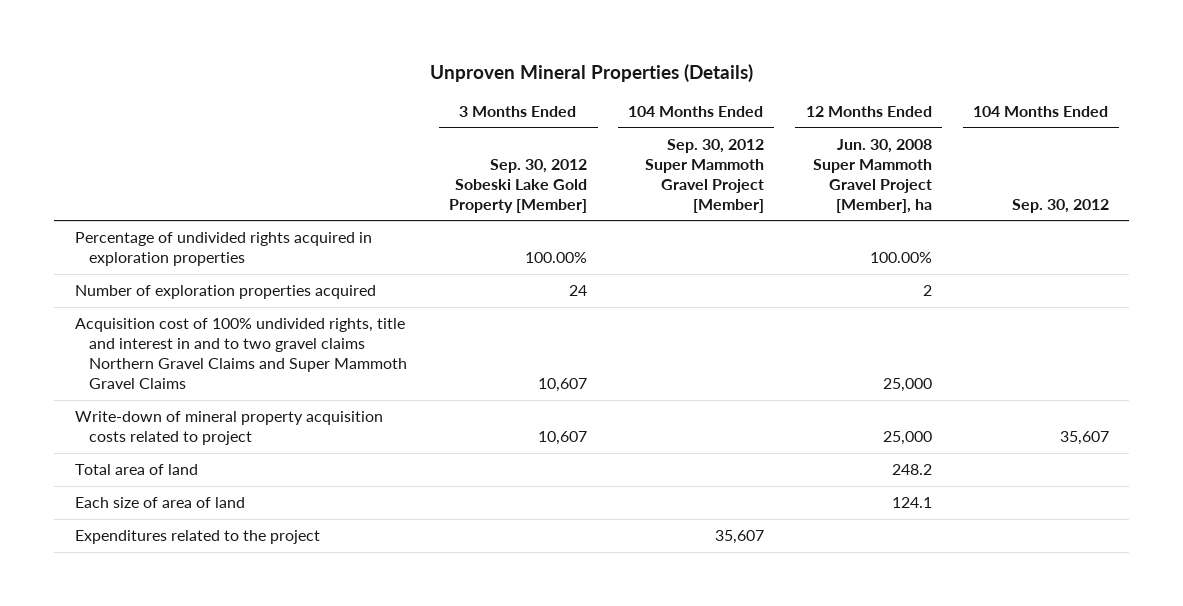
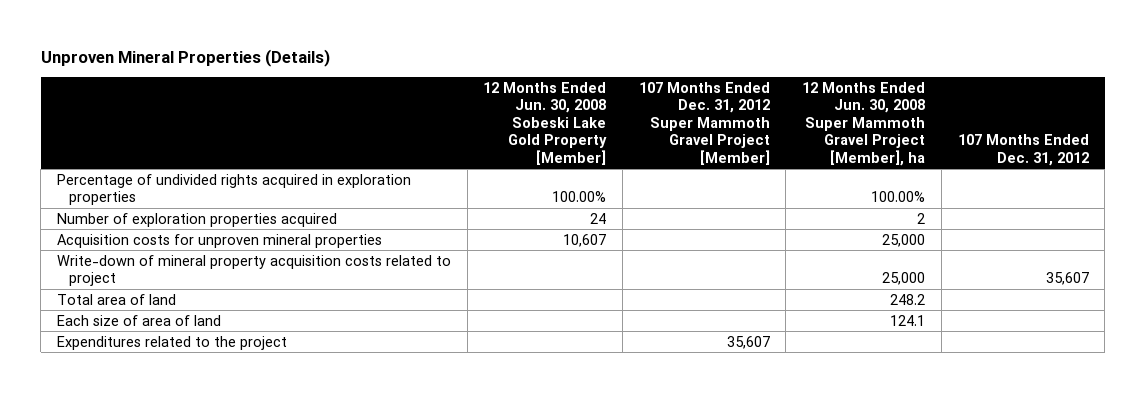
- | 3 Months Ended Sep. 30, 2012 Sobeski Lake Gold Property [Member] | 104 Months Ended Sep. 30, 2012 Super Mammoth Gravel Project [Member] | 12 Months Ended Jun. 30, 2008 Super Mammoth Gravel Project [Member], ha | 104 Months Ended Sep. 30, 2012
+ | 12 Months Ended Jun. 30, 2008 Sobeski Lake Gold Property [Member] | 107 Months Ended Dec. 31, 2012 Super Mammoth Gravel Project [Member] | 12 Months Ended Jun. 30, 2008 Super Mammoth Gravel Project [Member], ha | 107 Months Ended Dec. 31, 2012
- Acquisition cost of 100% undivided rights, title and interest in and to two gravel claims Northern Gravel Claims and Super Mammoth Gravel Claims | 10,607 | | 25,000 |
+ Acquisition costs for unproven mineral properties | 10,607 | | 25,000 |

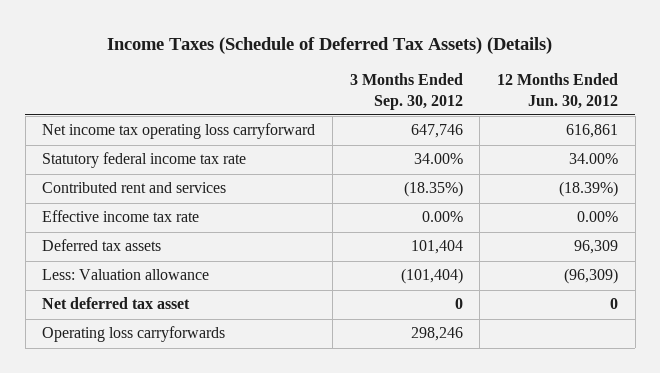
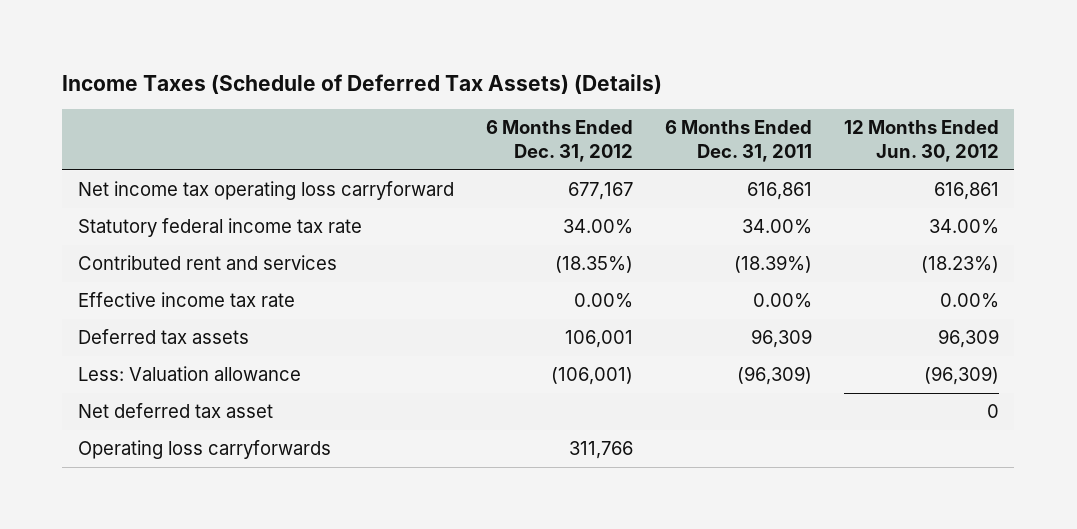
- | 3 Months Ended Sep. 30, 2012 | 12 Months Ended Jun. 30, 2012
+ | 6 Months Ended Dec. 31, 2012 | 6 Months Ended Dec. 31, 2011 | 12 Months Ended Jun. 30, 2012
- Contributed rent and services | (18.35%) | (18.39%)
+ Contributed rent and services | (18.35%) | (18.39%) | (18.23%)

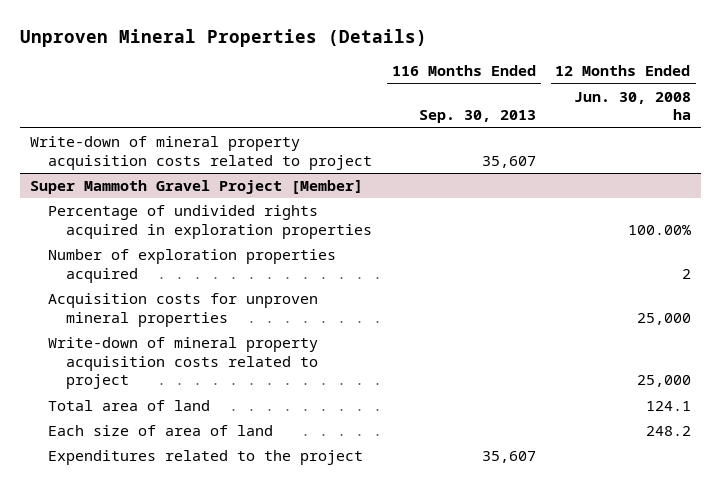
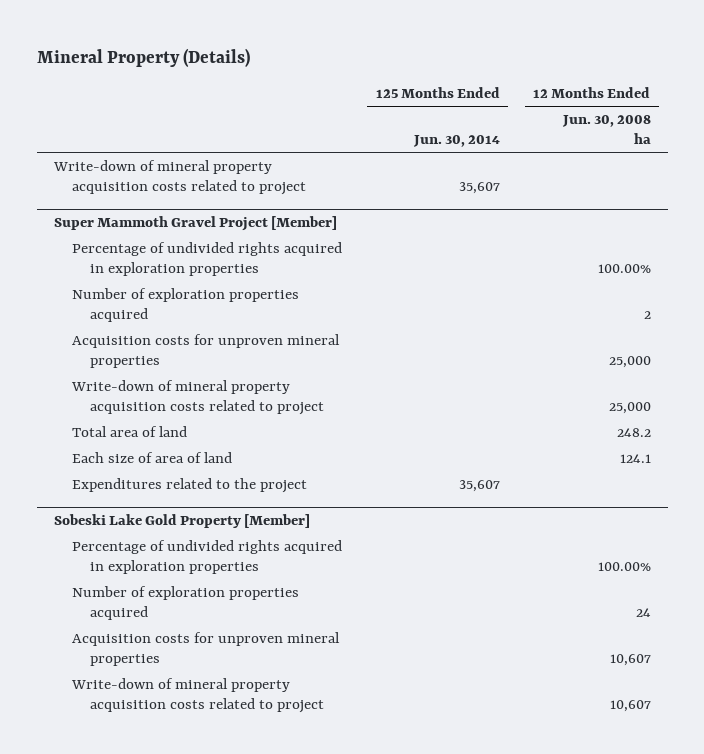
- Unproven Mineral Properties (Details)
+ Mineral Property (Details)
- | 116 Months Ended Sep. 30, 2013 | 12 Months Ended Jun. 30, 2008 ha
+ | 125 Months Ended Jun. 30, 2014 | 12 Months Ended Jun. 30, 2008 ha
@ Super Mammoth Gravel Project [Member]
- Total area of land | | 124.1
- Each size of area of land | | 248.2
+ Total area of land | | 248.2
+ Each size of area of land | | 124.1
+ Sobeski Lake Gold Property [Member]
+ Percentage of undivided rights acquired in exploration properties | | 100.00%
+ Number of exploration properties acquired | | 24
+ Acquisition costs for unproven mineral properties | | 10,607
+ Write-down of mineral property acquisition costs related to project | | 10,607

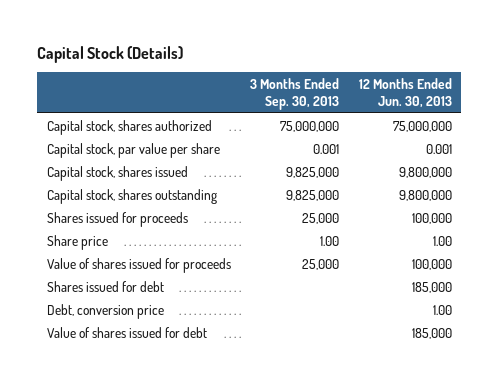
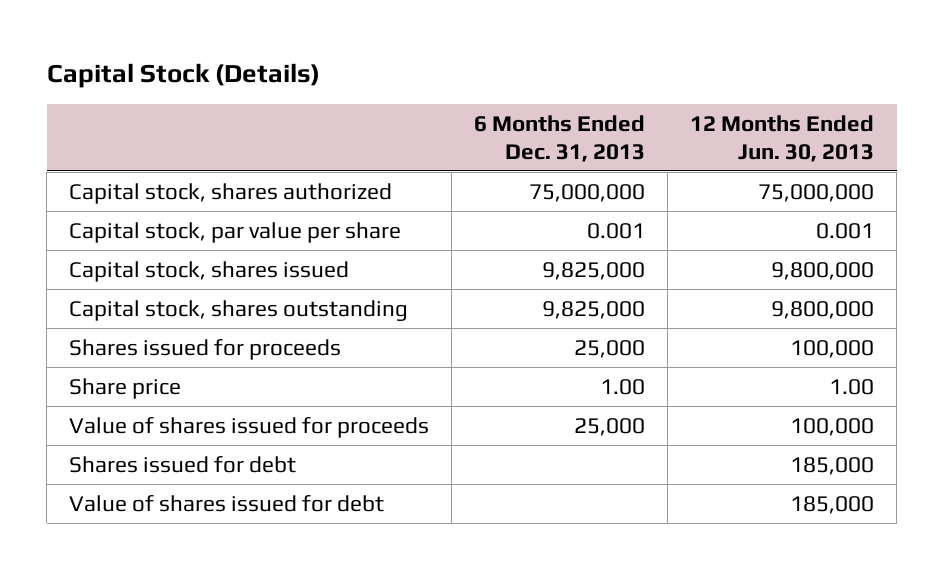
- | 3 Months Ended Sep. 30, 2013 | 12 Months Ended Jun. 30, 2013
+ | 6 Months Ended Dec. 31, 2013 | 12 Months Ended Jun. 30, 2013
- Debt, conversion price | | 1.00

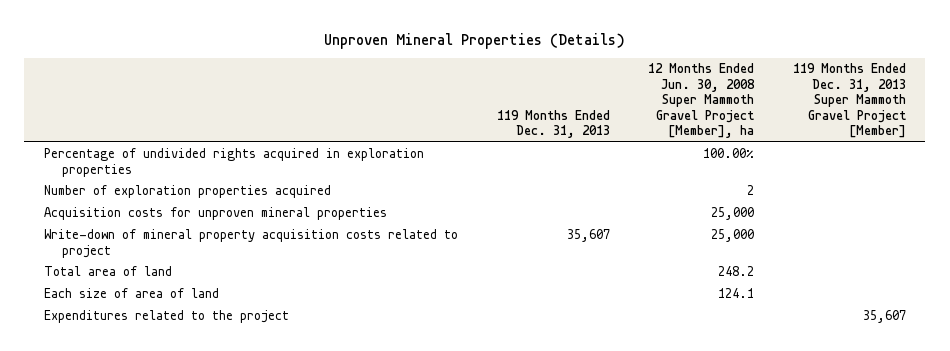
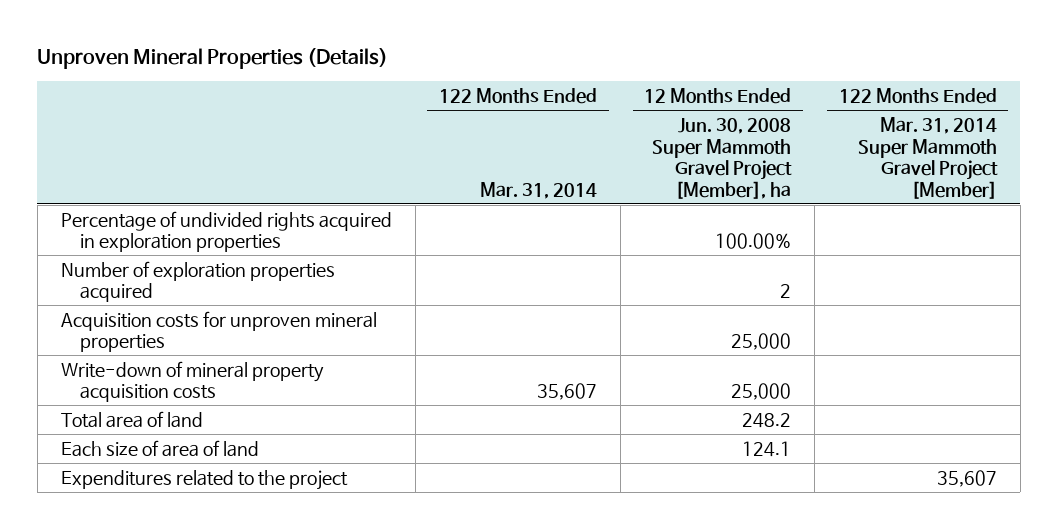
- | 119 Months Ended Dec. 31, 2013 | 12 Months Ended Jun. 30, 2008 Super Mammoth Gravel Project [Member], ha | 119 Months Ended Dec. 31, 2013 Super Mammoth Gravel Project [Member]
+ | 122 Months Ended Mar. 31, 2014 | 12 Months Ended Jun. 30, 2008 Super Mammoth Gravel Project [Member], ha | 122 Months Ended Mar. 31, 2014 Super Mammoth Gravel Project [Member]
- Write-down of mineral property acquisition costs related to project | 35,607 | 25,000 |
+ Write-down of mineral property acquisition costs | 35,607 | 25,000 |

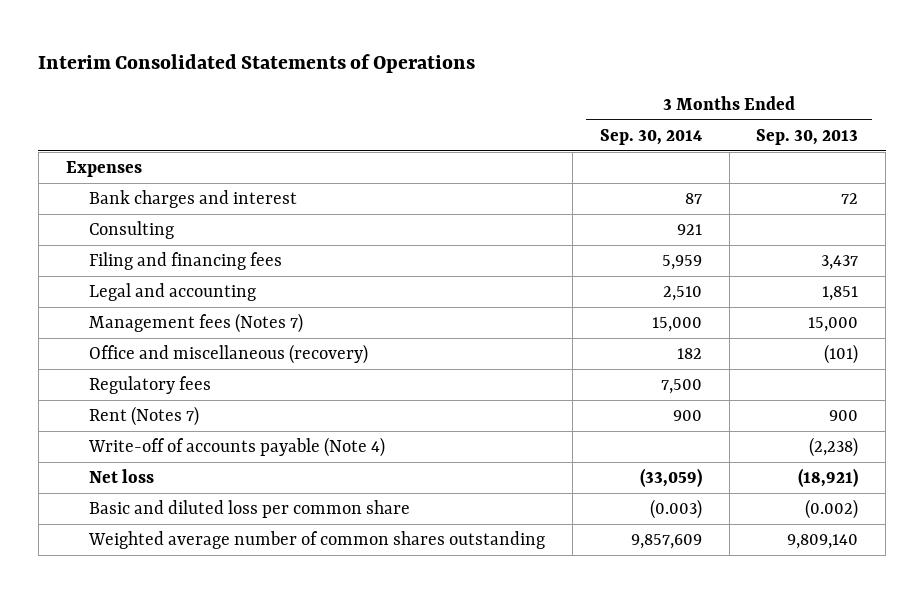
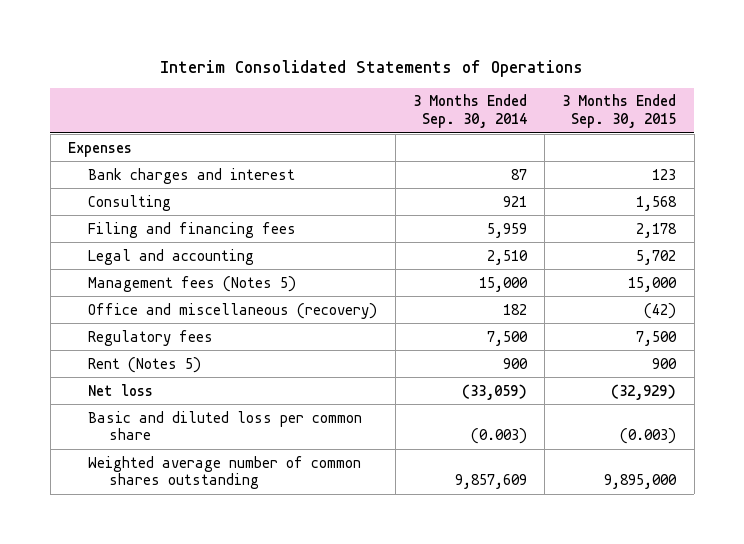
- | 3 Months Ended Sep. 30, 2014 | 3 Months Ended Sep. 30, 2013
+ | 3 Months Ended Sep. 30, 2014 | 3 Months Ended Sep. 30, 2015
- Management fees (Notes 7) | 15,000 | 15,000
+ Management fees (Notes 5) | 15,000 | 15,000
- Rent (Notes 7) | 900 | 900
- Write-off of accounts payable (Note 4) | | (2,238)
+ Rent (Notes 5) | 900 | 900

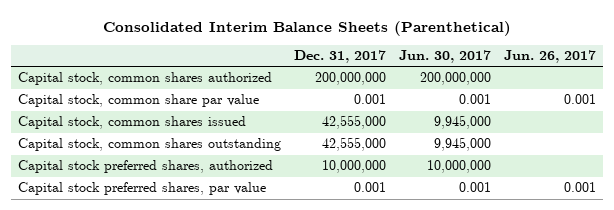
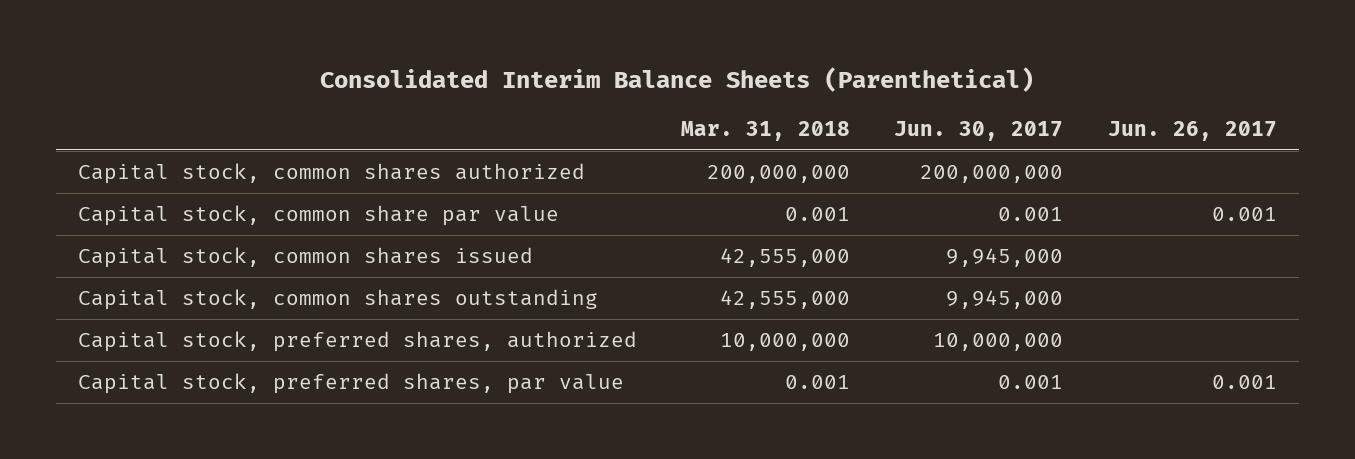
- | Dec. 31, 2017 | Jun. 30, 2017 | Jun. 26, 2017
+ | Mar. 31, 2018 | Jun. 30, 2017 | Jun. 26, 2017
- Capital stock preferred shares, authorized | 10,000,000 | 10,000,000 |
- Capital stock preferred shares, par value | 0.001 | 0.001 | 0.001
+ Capital stock, preferred shares, authorized | 10,000,000 | 10,000,000 |
+ Capital stock, preferred shares, par value | 0.001 | 0.001 | 0.001

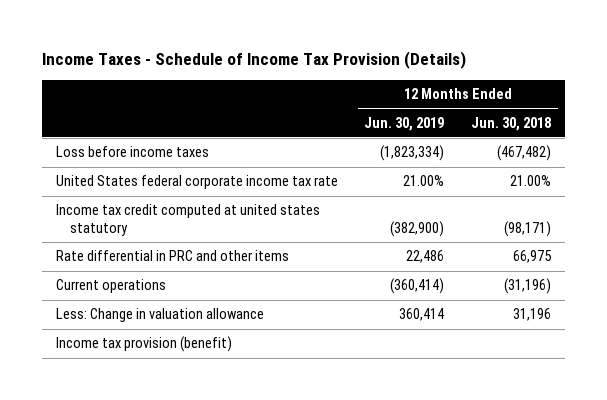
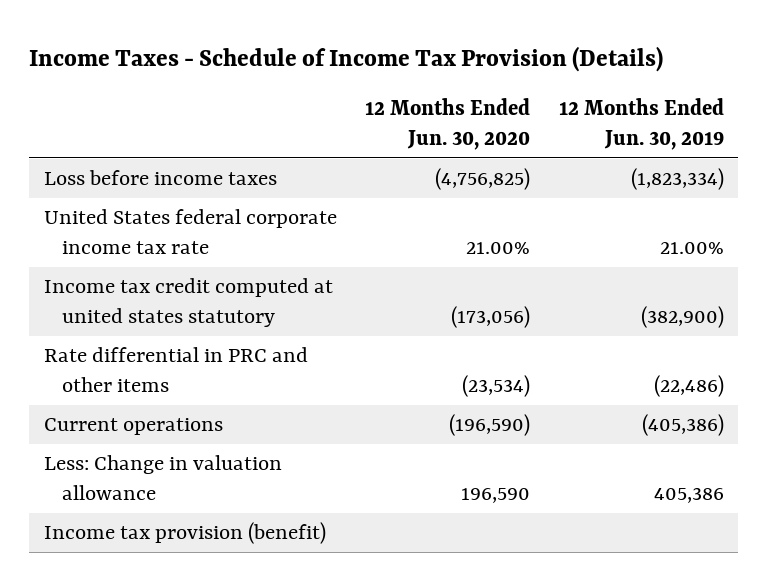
- | 12 Months Ended Jun. 30, 2019 | 12 Months Ended Jun. 30, 2018
+ | 12 Months Ended Jun. 30, 2020 | 12 Months Ended Jun. 30, 2019
- Rate differential in PRC and other items | 22,486 | 66,975
- Current operations | (360,414) | (31,196)
- Less: Change in valuation allowance | 360,414 | 31,196
+ Rate differential in PRC and other items | (23,534) | (22,486)
+ Current operations | (196,590) | (405,386)
+ Less: Change in valuation allowance | 196,590 | 405,386

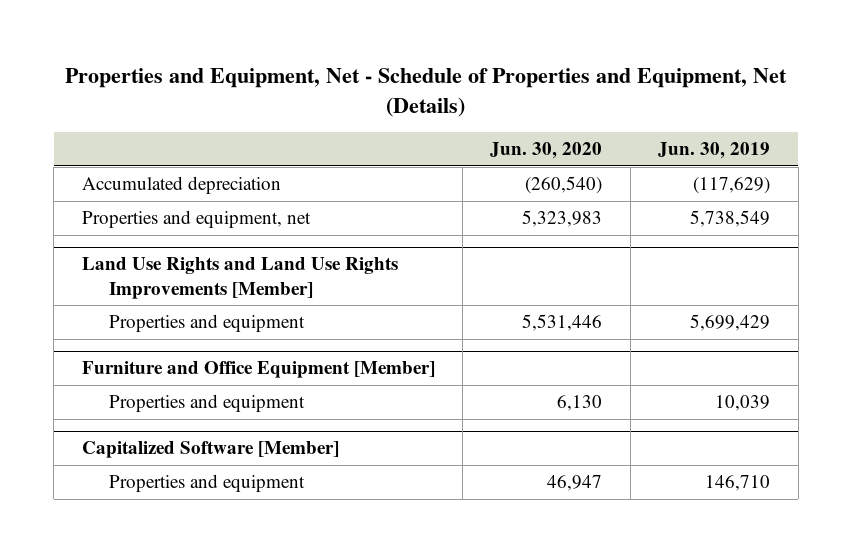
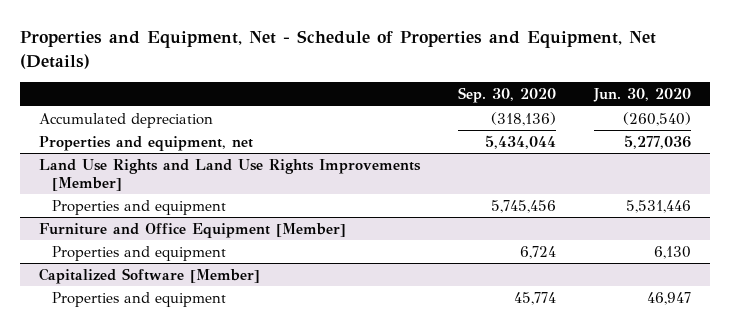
- | Jun. 30, 2020 | Jun. 30, 2019
+ | Sep. 30, 2020 | Jun. 30, 2020
- Properties and equipment, net | 5,323,983 | 5,738,549
+ Properties and equipment, net | 5,434,044 | 5,277,036

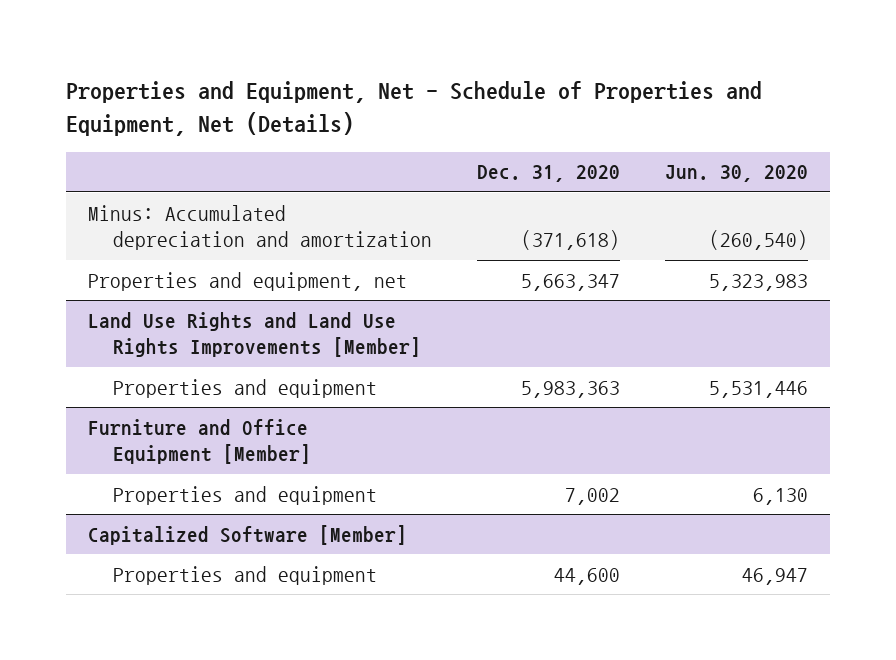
- | Sep. 30, 2020 | Jun. 30, 2020
+ | Dec. 31, 2020 | Jun. 30, 2020
- Accumulated depreciation | (318,136) | (260,540)
- Properties and equipment, net | 5,434,044 | 5,277,036
+ Minus: Accumulated depreciation and amortization | (371,618) | (260,540)
+ Properties and equipment, net | 5,663,347 | 5,323,983

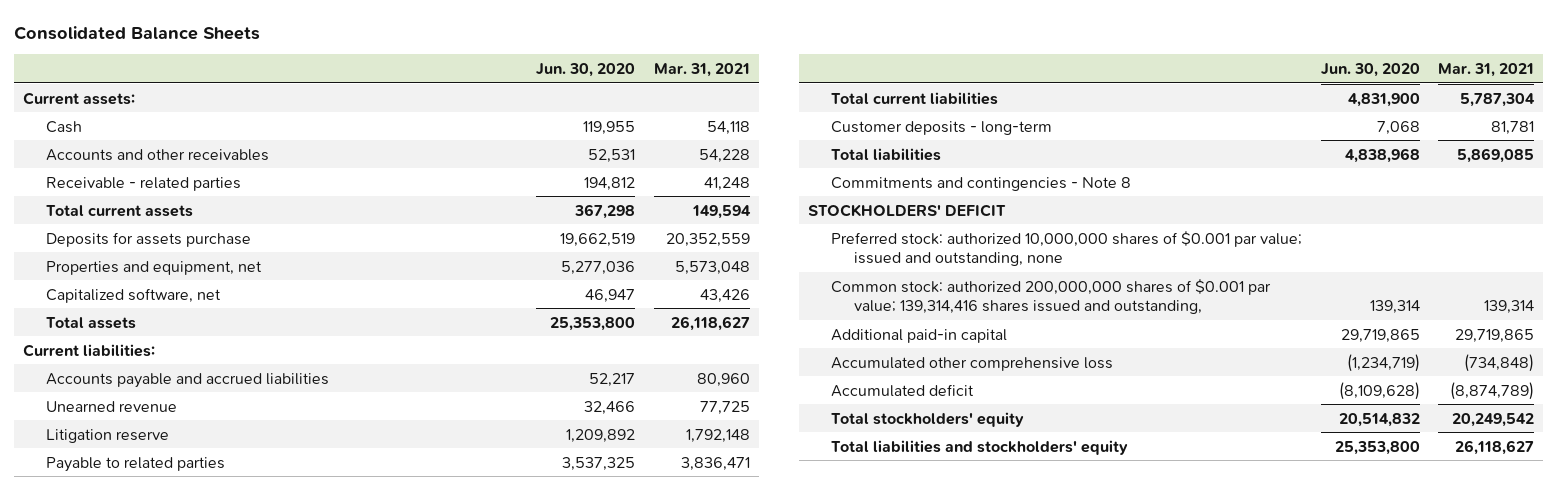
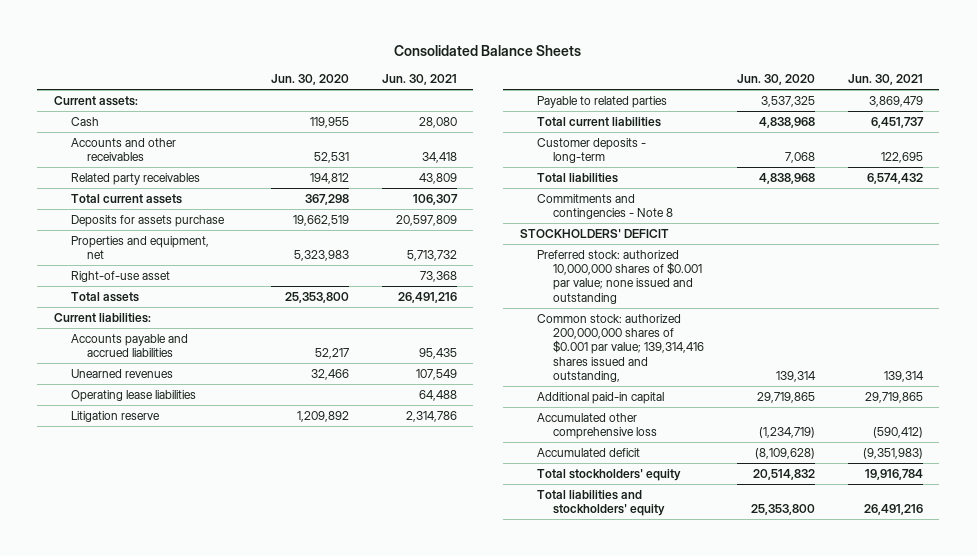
- | Jun. 30, 2020 | Mar. 31, 2021
+ | Jun. 30, 2020 | Jun. 30, 2021
- Receivable - related parties | 194,812 | 41,248
+ Related party receivables | 194,812 | 43,809
- Properties and equipment, net | 5,277,036 | 5,573,048
- Capitalized software, net | 46,947 | 43,426
+ Properties and equipment, net | 5,323,983 | 5,713,732
+ Right-of-use asset | | 73,368
- Unearned revenue | 32,466 | 77,725
+ Unearned revenues | 32,466 | 107,549
+ Operating lease liabilities | | 64,488
- Total current liabilities | 4,831,900 | 5,787,304
+ Total current liabilities | 4,838,968 | 6,451,737
- Preferred stock: authorized 10,000,000 shares of $0.001 par value; issued and outstanding, none
+ Preferred stock: authorized 10,000,000 shares of $0.001 par value; none issued and outstanding

